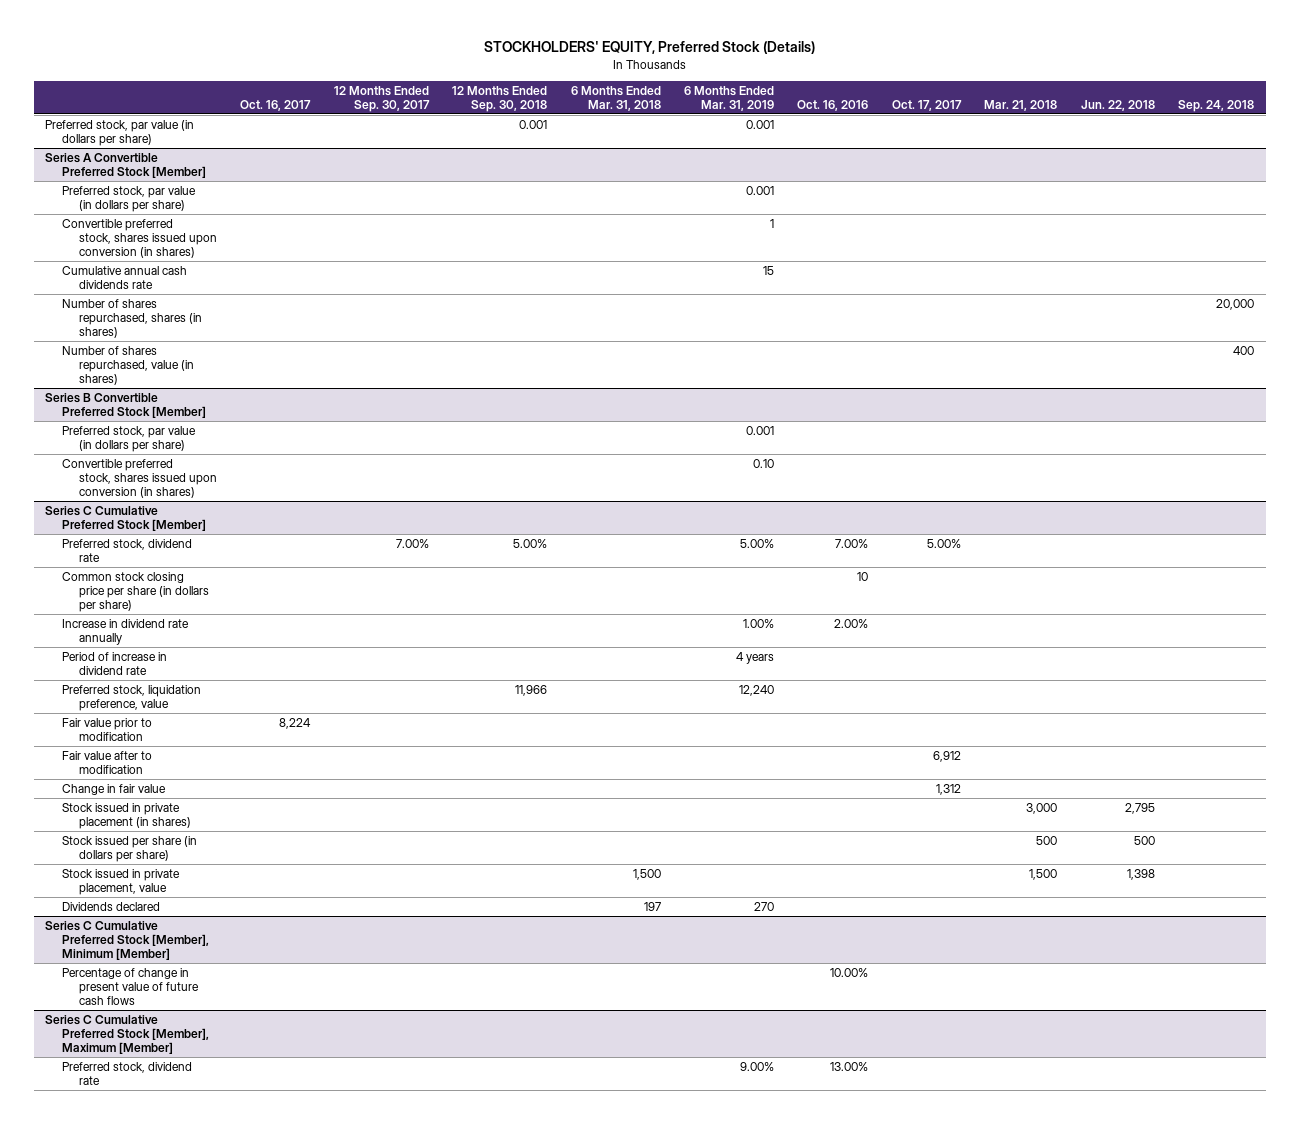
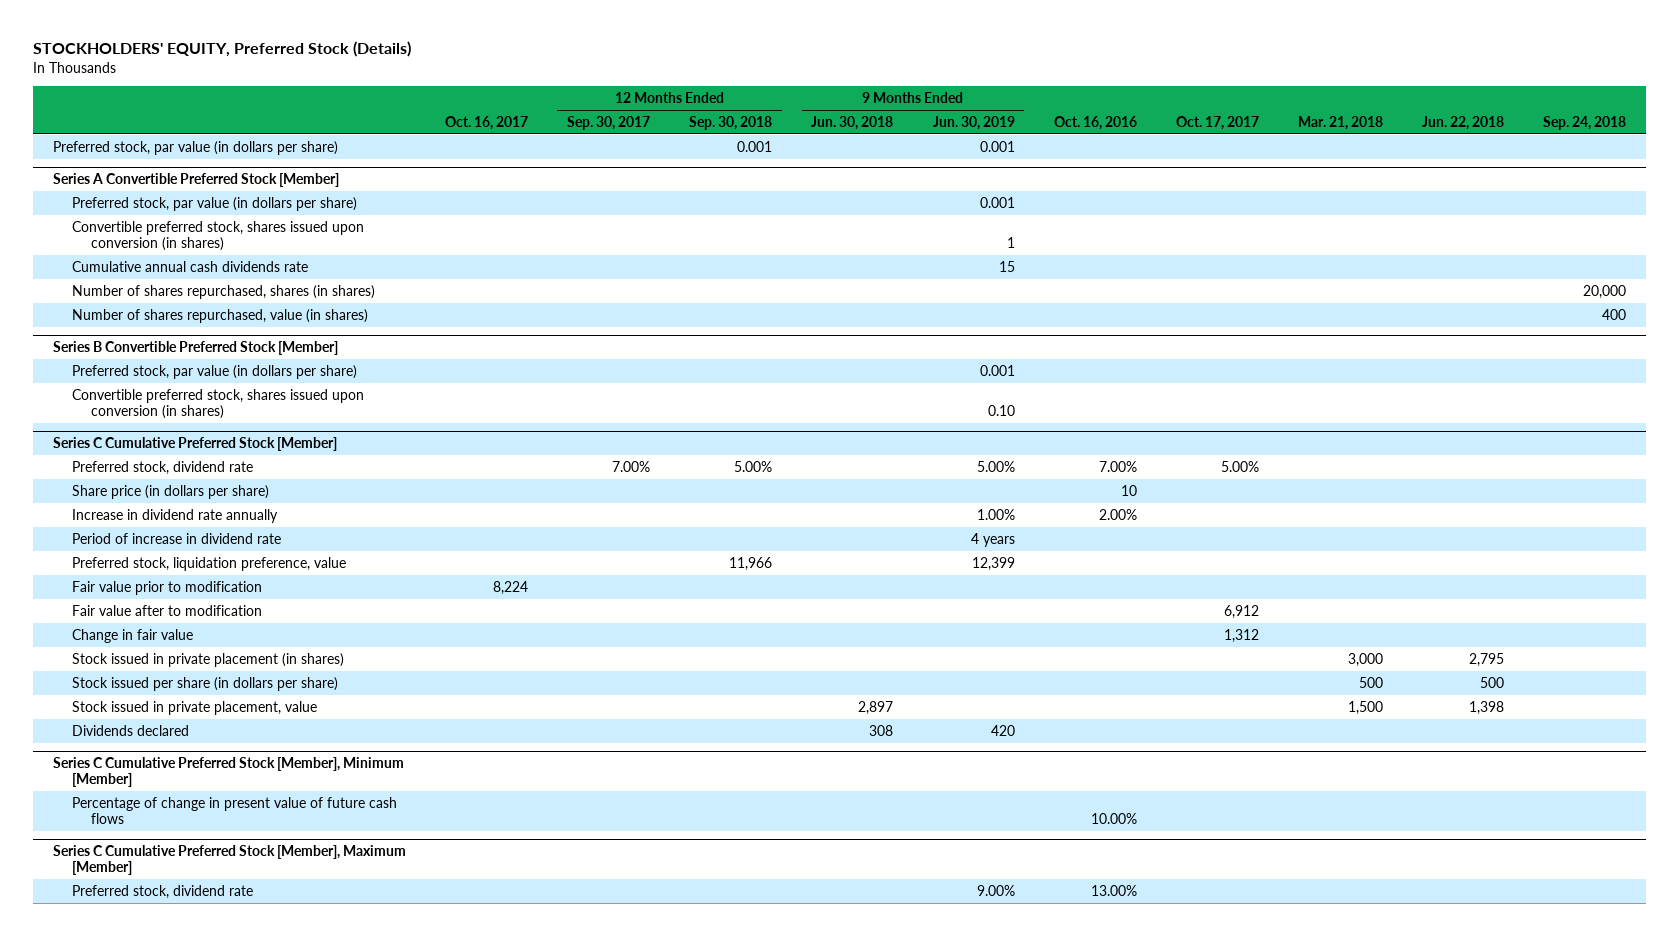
- | Oct. 16, 2017 | 12 Months Ended Sep. 30, 2017 | 12 Months Ended Sep. 30, 2018 | 6 Months Ended Mar. 31, 2018 | 6 Months Ended Mar. 31, 2019 | Oct. 16, 2016 | Oct. 17, 2017 | Mar. 21, 2018 | Jun. 22, 2018 | Sep. 24, 2018
+ | Oct. 16, 2017 | 12 Months Ended Sep. 30, 2017 | 12 Months Ended Sep. 30, 2018 | 9 Months Ended Jun. 30, 2018 | 9 Months Ended Jun. 30, 2019 | Oct. 16, 2016 | Oct. 17, 2017 | Mar. 21, 2018 | Jun. 22, 2018 | Sep. 24, 2018
@ Series C Cumulative Preferred Stock [Member]
- Common stock closing price per share (in dollars per share) | | | | | | 10 | | | |
+ Share price (in dollars per share) | | | | | | 10 | | | |

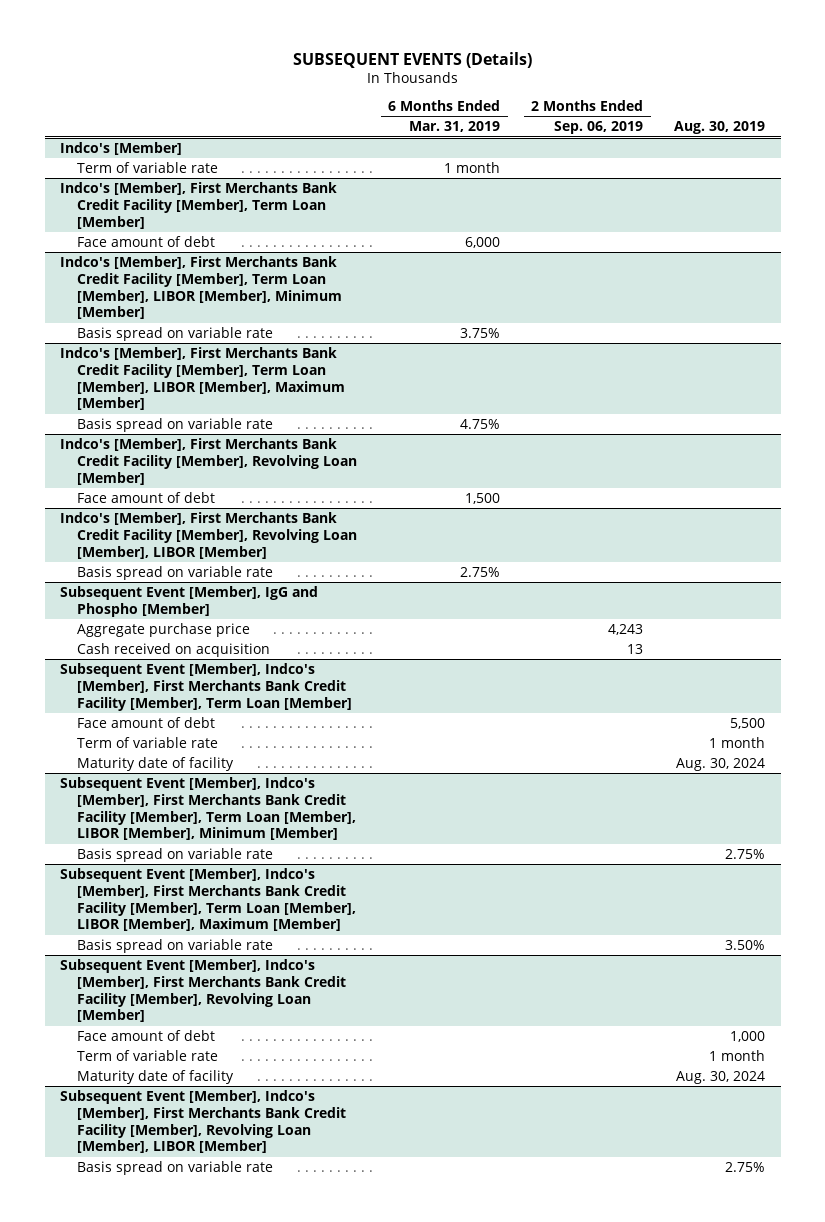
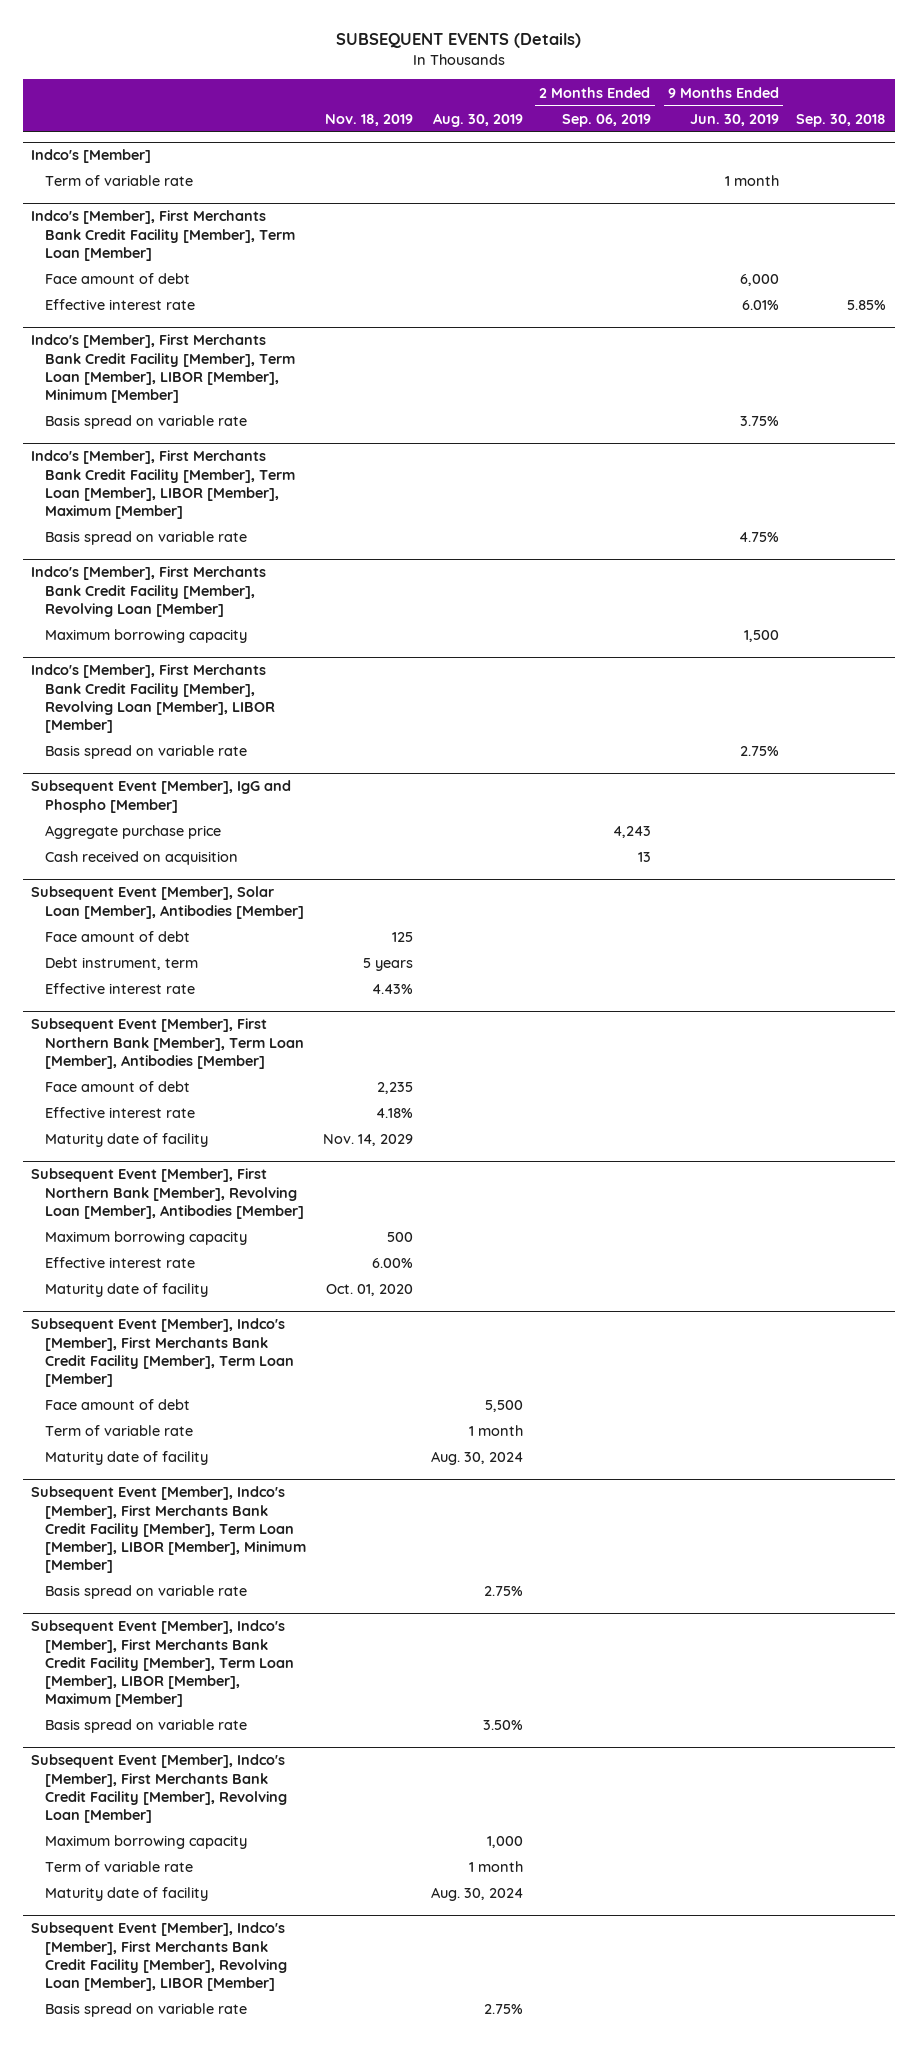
- | 6 Months Ended Mar. 31, 2019 | 2 Months Ended Sep. 06, 2019 | Aug. 30, 2019
+ | Nov. 18, 2019 | Aug. 30, 2019 | 2 Months Ended Sep. 06, 2019 | 9 Months Ended Jun. 30, 2019 | Sep. 30, 2018
@ Indco's [Member], First Merchants Bank Credit Facility [Member], Term Loan [Member]
+ Effective interest rate | | | | 6.01% | 5.85%
@ Indco's [Member], First Merchants Bank Credit Facility [Member], Revolving Loan [Member]
- Face amount of debt | 1,500 | |
+ Maximum borrowing capacity | | | | 1,500 |
+ Subsequent Event [Member], Solar Loan [Member], Antibodies [Member]
+ Face amount of debt | 125 | | | |
+ Debt instrument, term | 5 years | | | |
+ Effective interest rate | 4.43% | | | |
+ Subsequent Event [Member], First Northern Bank [Member], Term Loan [Member], Antibodies [Member]
+ Face amount of debt | 2,235 | | | |
+ Effective interest rate | 4.18% | | | |
+ Maturity date of facility | Nov. 14, 2029 | | | |
+ Subsequent Event [Member], First Northern Bank [Member], Revolving Loan [Member], Antibodies [Member]
+ Maximum borrowing capacity | 500 | | | |
+ Effective interest rate | 6.00% | | | |
+ Maturity date of facility | Oct. 01, 2020 | | | |
@ Subsequent Event [Member], Indco's [Member], First Merchants Bank Credit Facility [Member], Revolving Loan [Member]
- Face amount of debt | | | 1,000
+ Maximum borrowing capacity | | 1,000 | | |

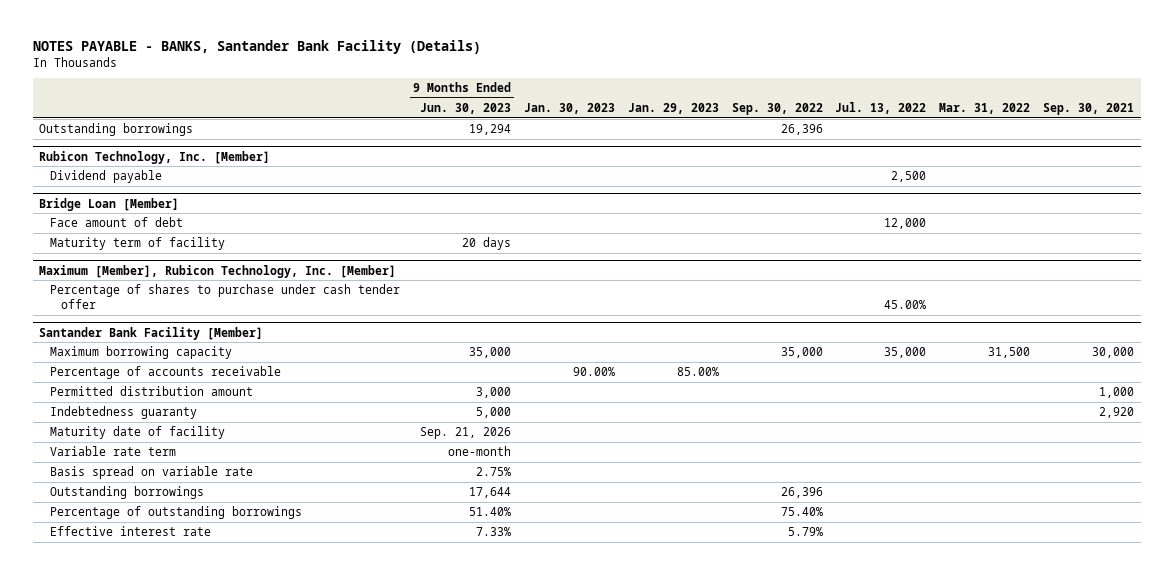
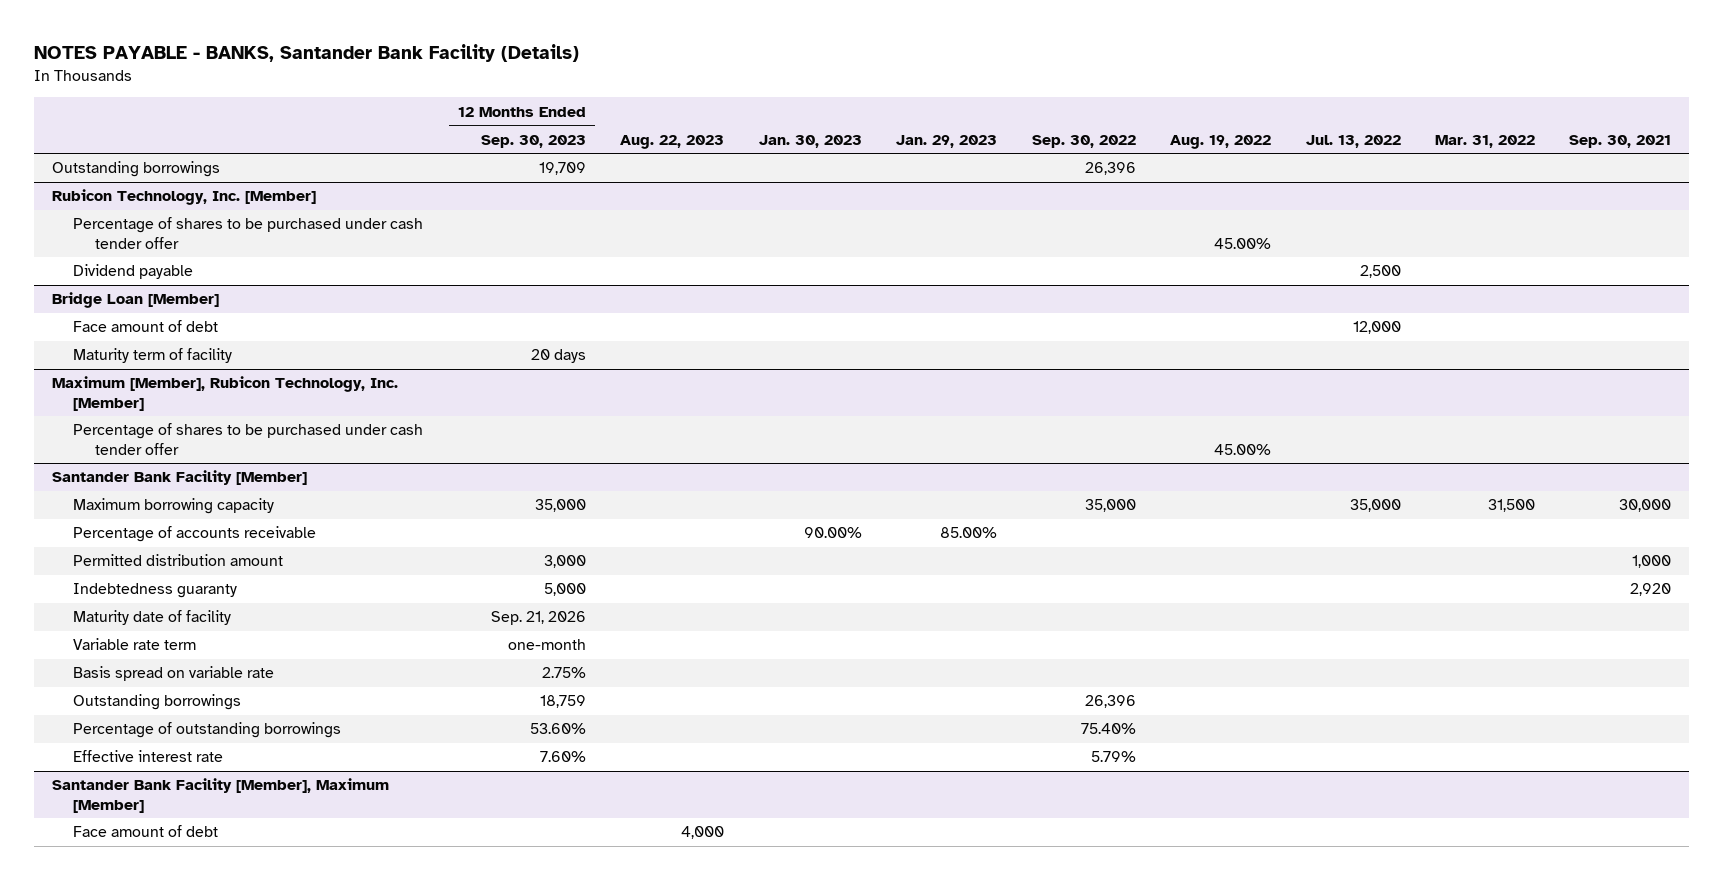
- | 9 Months Ended Jun. 30, 2023 | Jan. 30, 2023 | Jan. 29, 2023 | Sep. 30, 2022 | Jul. 13, 2022 | Mar. 31, 2022 | Sep. 30, 2021
+ | 12 Months Ended Sep. 30, 2023 | Aug. 22, 2023 | Jan. 30, 2023 | Jan. 29, 2023 | Sep. 30, 2022 | Aug. 19, 2022 | Jul. 13, 2022 | Mar. 31, 2022 | Sep. 30, 2021
@ Rubicon Technology, Inc. [Member]
+ Percentage of shares to be purchased under cash tender offer | | | | | | 45.00% | | |
@ Maximum [Member], Rubicon Technology, Inc. [Member]
- Percentage of shares to purchase under cash tender offer | | | | | 45.00% | |
+ Percentage of shares to be purchased under cash tender offer | | | | | | 45.00% | | |
+ Santander Bank Facility [Member], Maximum [Member]
+ Face amount of debt | | 4,000 | | | | | | |

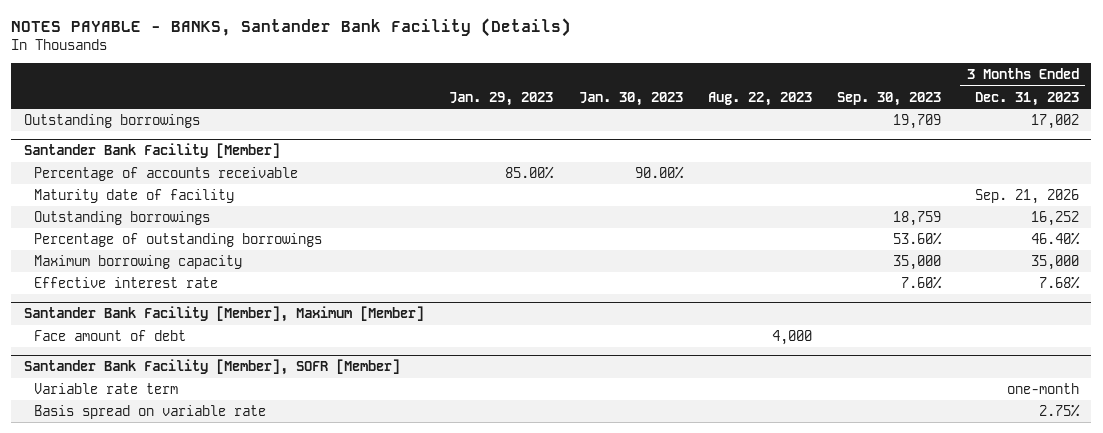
- | 12 Months Ended Sep. 30, 2023 | Aug. 22, 2023 | Jan. 30, 2023 | Jan. 29, 2023 | Sep. 30, 2022 | Aug. 19, 2022 | Jul. 13, 2022 | Mar. 31, 2022 | Sep. 30, 2021
+ | Jan. 29, 2023 | Jan. 30, 2023 | Aug. 22, 2023 | Sep. 30, 2023 | 3 Months Ended Dec. 31, 2023
- Rubicon Technology, Inc. [Member]
- Percentage of shares to be purchased under cash tender offer | | | | | | 45.00% | | |
- Dividend payable | | | | | | | 2,500 | |
- Bridge Loan [Member]
- Face amount of debt | | | | | | | 12,000 | |
- Maturity term of facility | 20 days | | | | | | | |
- Maximum [Member], Rubicon Technology, Inc. [Member]
- Percentage of shares to be purchased under cash tender offer | | | | | | 45.00% | | |
@ Santander Bank Facility [Member]
- Permitted distribution amount | 3,000 | | | | | | | | 1,000
- Indebtedness guaranty | 5,000 | | | | | | | | 2,920
- Variable rate term | one-month | | | | | | | |
- Basis spread on variable rate | 2.75% | | | | | | | |
moved down: Maximum borrowing capacity | | | | 35,000 | 35,000
+ Santander Bank Facility [Member], SOFR [Member]
+ Variable rate term | | | | | one-month
+ Basis spread on variable rate | | | | | 2.75%

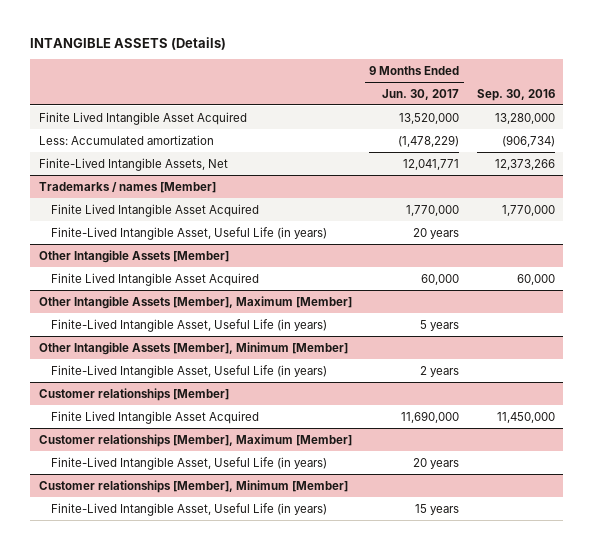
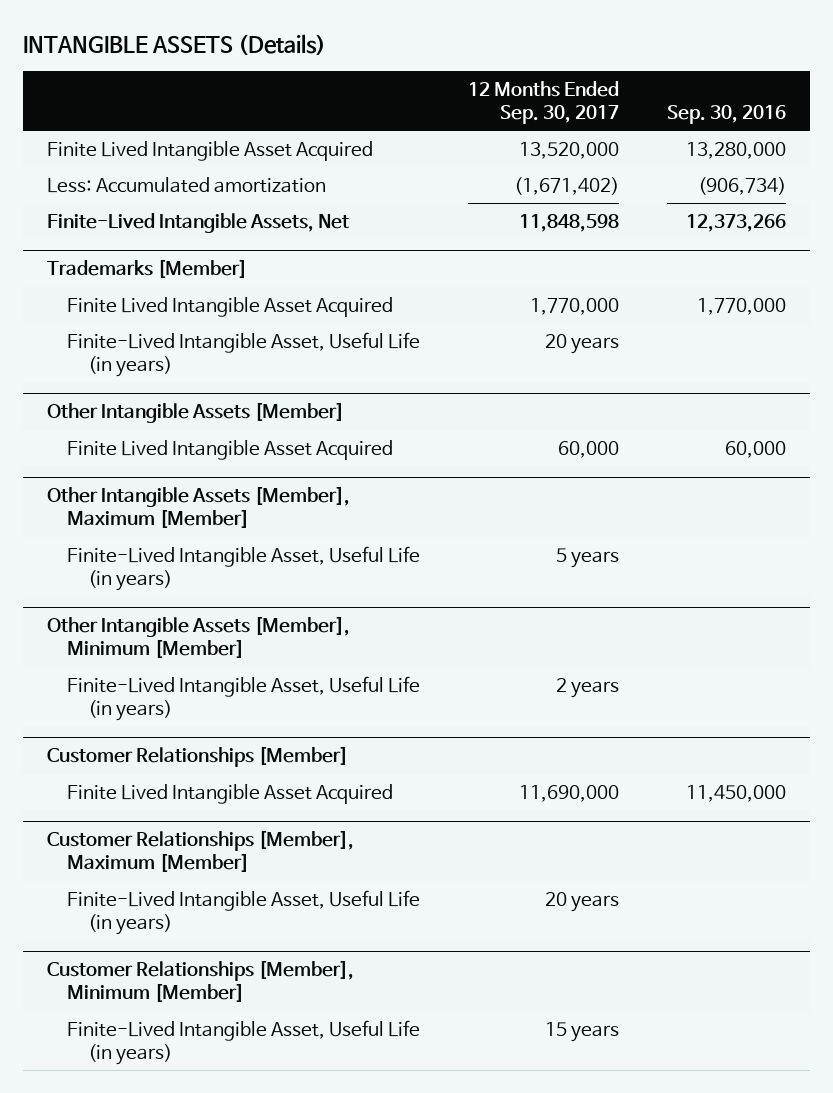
- | 9 Months Ended Jun. 30, 2017 | Sep. 30, 2016
+ | 12 Months Ended Sep. 30, 2017 | Sep. 30, 2016
- Trademarks / names [Member]
+ Trademarks [Member]
- Customer relationships [Member]
+ Customer Relationships [Member]
- Customer relationships [Member], Maximum [Member]
+ Customer Relationships [Member], Maximum [Member]
- Customer relationships [Member], Minimum [Member]
+ Customer Relationships [Member], Minimum [Member]

